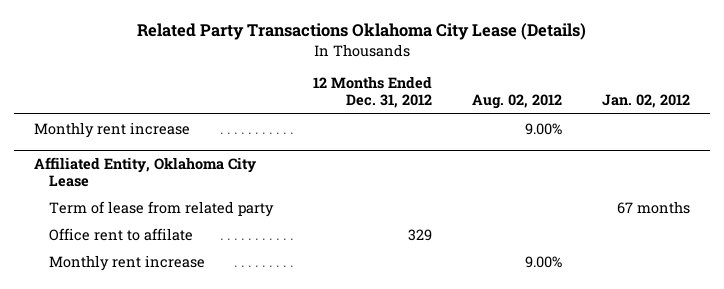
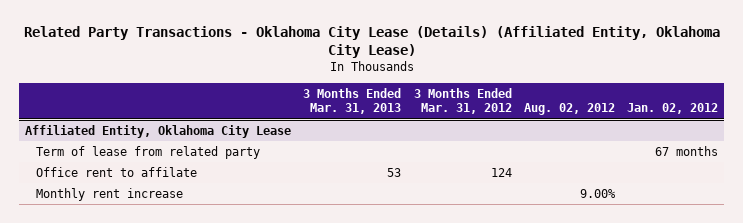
- Related Party Transactions Oklahoma City Lease (Details)
+ Related Party Transactions - Oklahoma City Lease (Details) (Affiliated Entity, Oklahoma City Lease)
- | 12 Months Ended Dec. 31, 2012 | Aug. 02, 2012 | Jan. 02, 2012
+ | 3 Months Ended Mar. 31, 2013 | 3 Months Ended Mar. 31, 2012 | Aug. 02, 2012 | Jan. 02, 2012
- Monthly rent increase | | 9.00% |

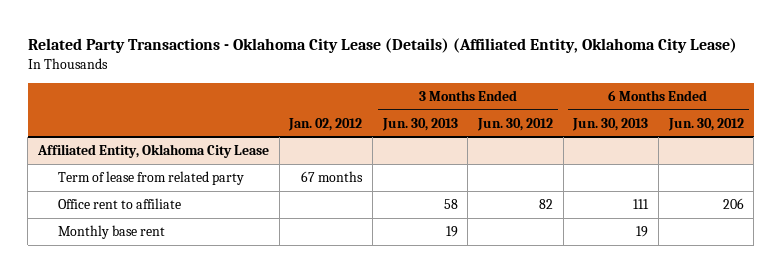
- | 3 Months Ended Mar. 31, 2013 | 3 Months Ended Mar. 31, 2012 | Aug. 02, 2012 | Jan. 02, 2012
+ | Jan. 02, 2012 | 3 Months Ended Jun. 30, 2013 | 3 Months Ended Jun. 30, 2012 | 6 Months Ended Jun. 30, 2013 | 6 Months Ended Jun. 30, 2012
@ Affiliated Entity, Oklahoma City Lease
- Office rent to affilate | 53 | 124 | |
- Monthly rent increase | | | 9.00% |
+ Office rent to affiliate | | 58 | 82 | 111 | 206
+ Monthly base rent | | 19 | | 19 |

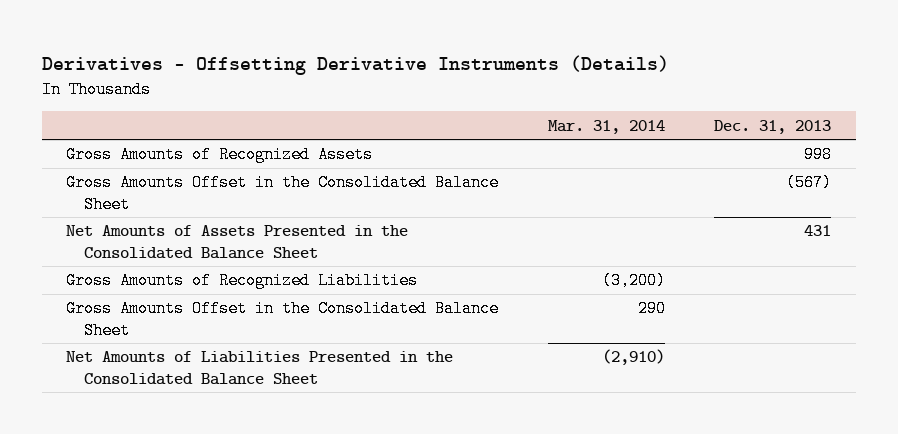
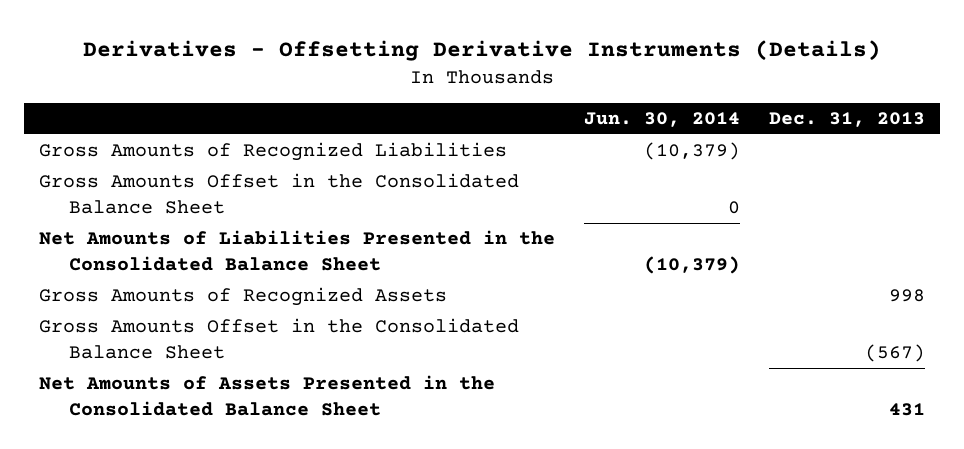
- | Mar. 31, 2014 | Dec. 31, 2013
+ | Jun. 30, 2014 | Dec. 31, 2013
moved down: Gross Amounts of Recognized Assets | | 998
moved down: Gross Amounts Offset in the Consolidated Balance Sheet | | (567)
moved down: Net Amounts of Assets Presented in the Consolidated Balance Sheet | | 431

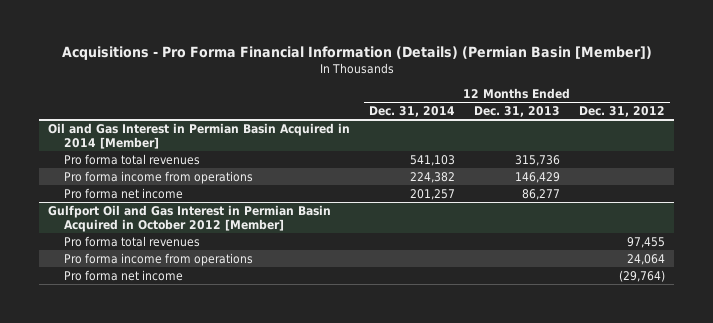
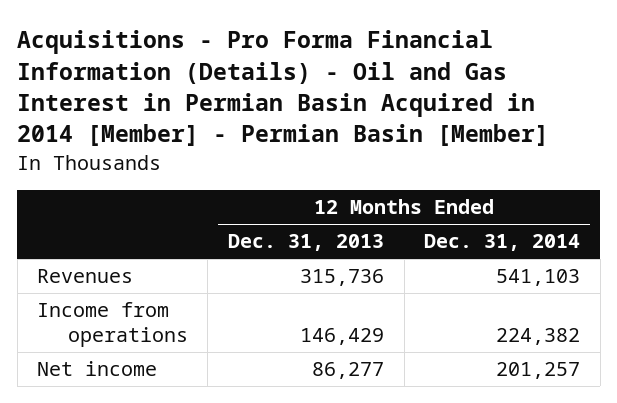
- Acquisitions - Pro Forma Financial Information (Details) (Permian Basin [Member])
+ Acquisitions - Pro Forma Financial Information (Details) - Oil and Gas Interest in Permian Basin Acquired in 2014 [Member] - Permian Basin [Member]
- | 12 Months Ended Dec. 31, 2014 | 12 Months Ended Dec. 31, 2013 | 12 Months Ended Dec. 31, 2012
+ | 12 Months Ended Dec. 31, 2013 | 12 Months Ended Dec. 31, 2014
- Oil and Gas Interest in Permian Basin Acquired in 2014 [Member]
- Pro forma total revenues | 541,103 | 315,736 |
- Pro forma income from operations | 224,382 | 146,429 |
- Pro forma net income | 201,257 | 86,277 |
- Gulfport Oil and Gas Interest in Permian Basin Acquired in October 2012 [Member]
- Pro forma total revenues | | | 97,455
- Pro forma income from operations | | | 24,064
- Pro forma net income | | | (29,764)
+ Revenues | 315,736 | 541,103
+ Income from operations | 146,429 | 224,382
+ Net income | 86,277 | 201,257

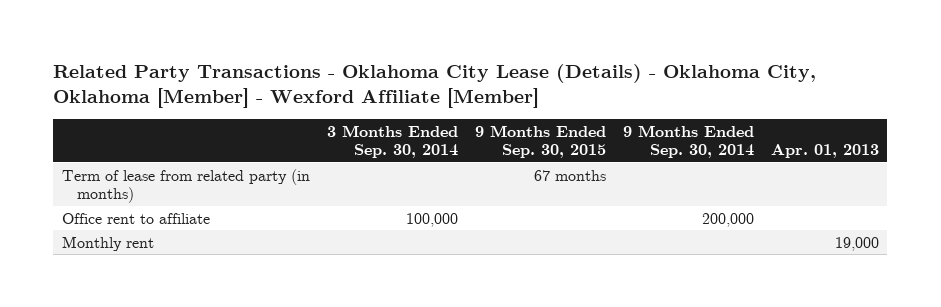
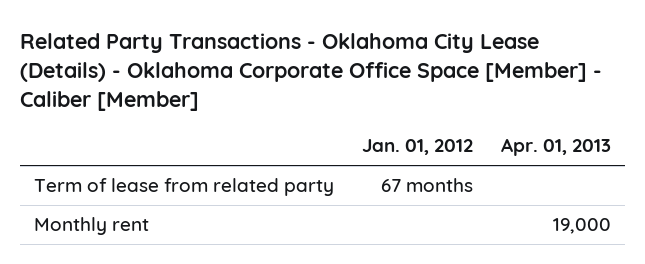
- Related Party Transactions - Oklahoma City Lease (Details) - Oklahoma City, Oklahoma [Member] - Wexford Affiliate [Member]
+ Related Party Transactions - Oklahoma City Lease (Details) - Oklahoma Corporate Office Space [Member] - Caliber [Member]
- | 3 Months Ended Sep. 30, 2014 | 9 Months Ended Sep. 30, 2015 | 9 Months Ended Sep. 30, 2014 | Apr. 01, 2013
+ | Jan. 01, 2012 | Apr. 01, 2013
- Term of lease from related party (in months) | | 67 months | |
- Office rent to affiliate | 100,000 | | 200,000 |
+ Term of lease from related party | 67 months |

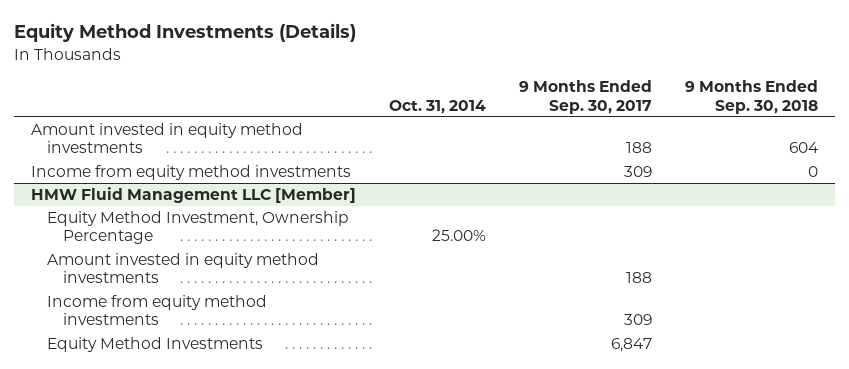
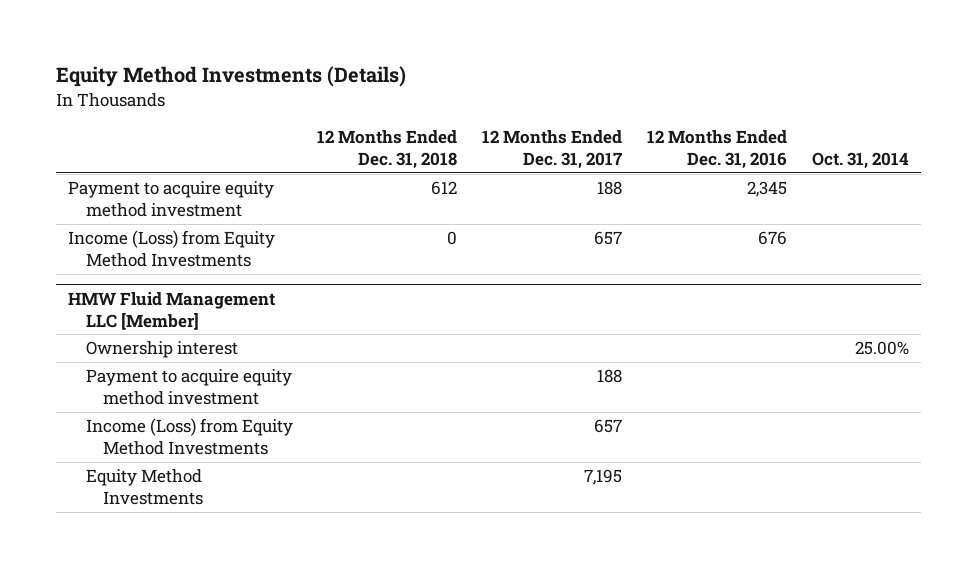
- | Oct. 31, 2014 | 9 Months Ended Sep. 30, 2017 | 9 Months Ended Sep. 30, 2018
+ | 12 Months Ended Dec. 31, 2018 | 12 Months Ended Dec. 31, 2017 | 12 Months Ended Dec. 31, 2016 | Oct. 31, 2014
- Amount invested in equity method investments | | 188 | 604
- Income from equity method investments | | 309 | 0
+ Payment to acquire equity method investment | 612 | 188 | 2,345 |
+ Income (Loss) from Equity Method Investments | 0 | 657 | 676 |
@ HMW Fluid Management LLC [Member]
- Equity Method Investment, Ownership Percentage | 25.00% | |
- Amount invested in equity method investments | | 188 |
- Income from equity method investments | | 309 |
+ Ownership interest | | | | 25.00%
+ Payment to acquire equity method investment | | 188 | |
+ Income (Loss) from Equity Method Investments | | 657 | |

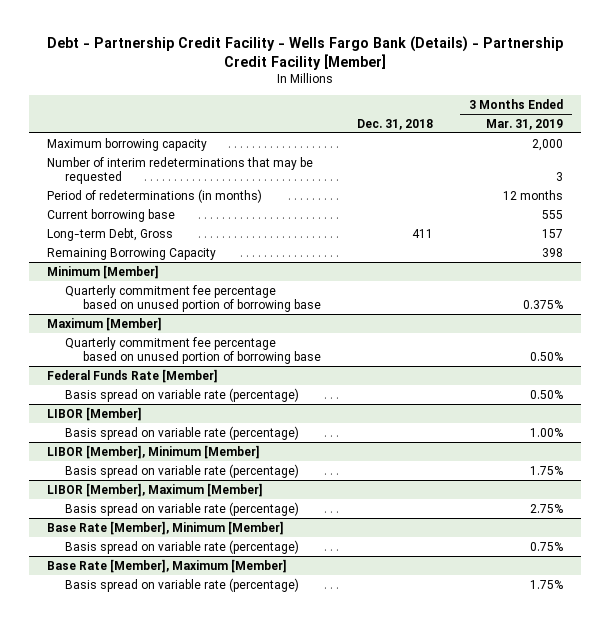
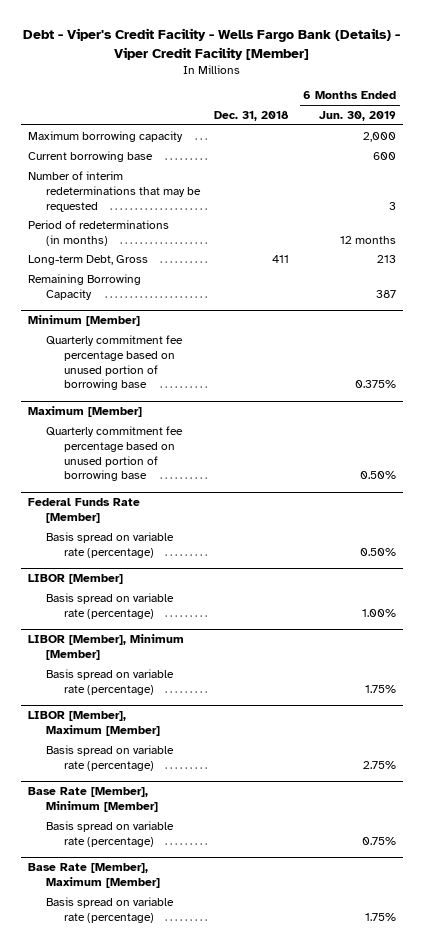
- Debt - Partnership Credit Facility - Wells Fargo Bank (Details) - Partnership Credit Facility [Member]
+ Debt - Viper's Credit Facility - Wells Fargo Bank (Details) - Viper Credit Facility [Member]
- | Dec. 31, 2018 | 3 Months Ended Mar. 31, 2019
+ | Dec. 31, 2018 | 6 Months Ended Jun. 30, 2019
moved up: Current borrowing base | | 600

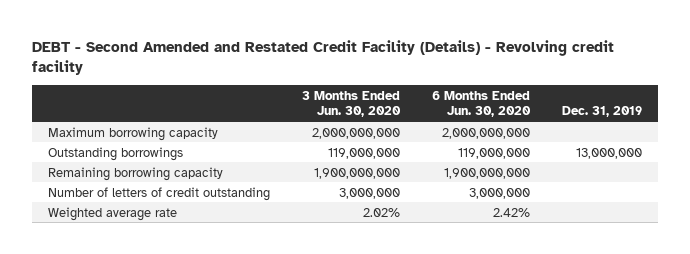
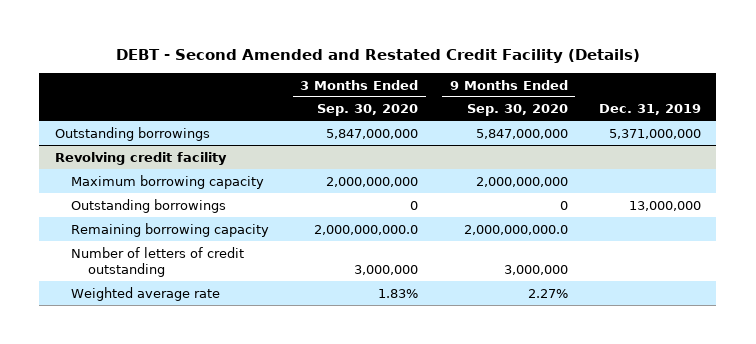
- DEBT - Second Amended and Restated Credit Facility (Details) - Revolving credit facility
+ DEBT - Second Amended and Restated Credit Facility (Details)
- | 3 Months Ended Jun. 30, 2020 | 6 Months Ended Jun. 30, 2020 | Dec. 31, 2019
+ | 3 Months Ended Sep. 30, 2020 | 9 Months Ended Sep. 30, 2020 | Dec. 31, 2019
- Maximum borrowing capacity | 2,000,000,000 | 2,000,000,000 |
- Outstanding borrowings | 119,000,000 | 119,000,000 | 13,000,000
- Remaining borrowing capacity | 1,900,000,000 | 1,900,000,000 |
- Number of letters of credit outstanding | 3,000,000 | 3,000,000 |
- Weighted average rate | 2.02% | 2.42% |
+ Outstanding borrowings | 5,847,000,000 | 5,847,000,000 | 5,371,000,000
+ Revolving credit facility
+ Maximum borrowing capacity | 2,000,000,000 | 2,000,000,000 |
+ Outstanding borrowings | 0 | 0 | 13,000,000
+ Remaining borrowing capacity | 2,000,000,000.0 | 2,000,000,000.0 |
+ Number of letters of credit outstanding | 3,000,000 | 3,000,000 |
+ Weighted average rate | 1.83% | 2.27% |

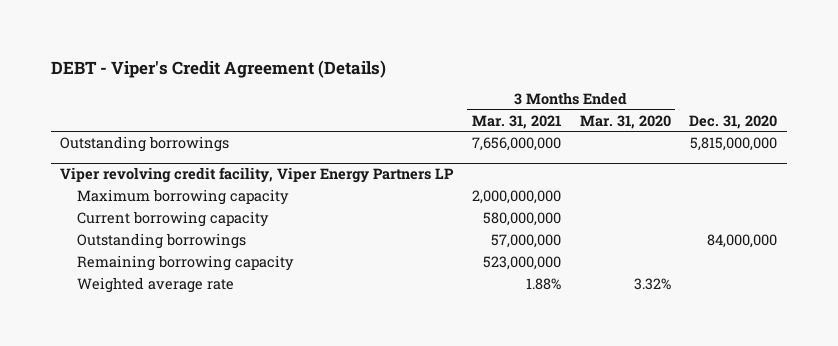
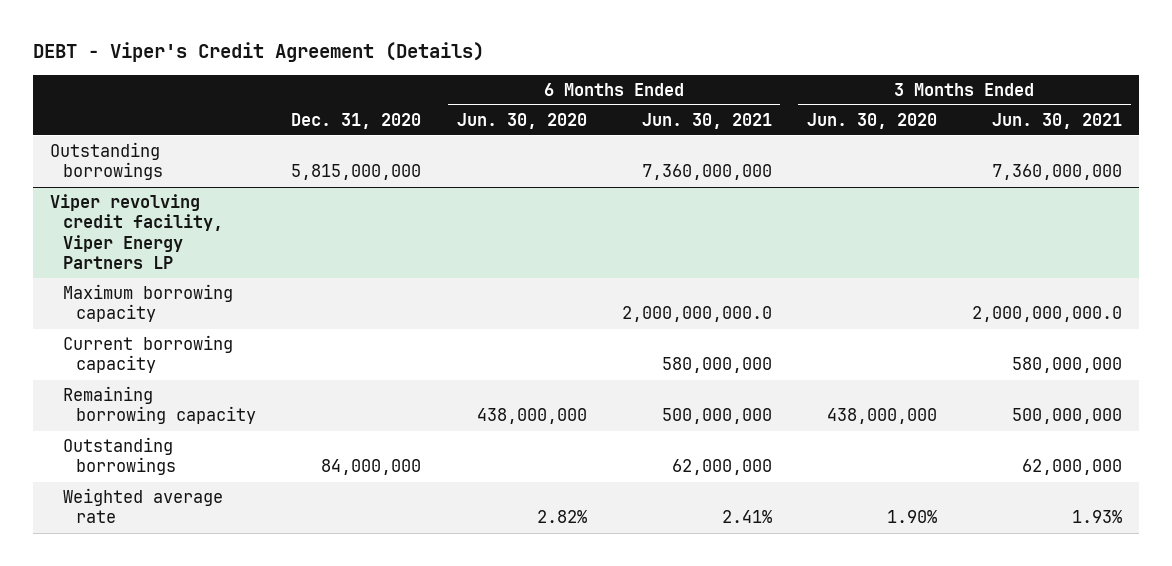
- | 3 Months Ended Mar. 31, 2021 | 3 Months Ended Mar. 31, 2020 | Dec. 31, 2020
+ | Dec. 31, 2020 | 6 Months Ended Jun. 30, 2020 | 6 Months Ended Jun. 30, 2021 | 3 Months Ended Jun. 30, 2020 | 3 Months Ended Jun. 30, 2021
@ Viper revolving credit facility, Viper Energy Partners LP
moved down: Outstanding borrowings | 84,000,000 | | 62,000,000 | | 62,000,000

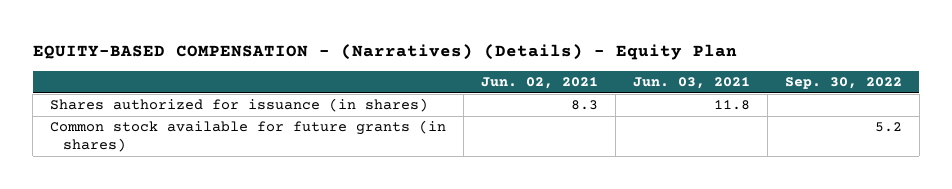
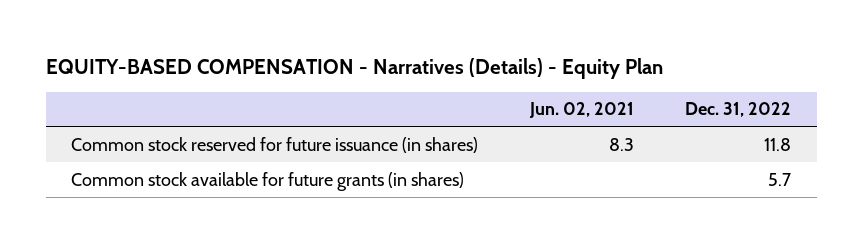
- EQUITY-BASED COMPENSATION - (Narratives) (Details) - Equity Plan
+ EQUITY-BASED COMPENSATION - Narratives (Details) - Equity Plan
- | Jun. 02, 2021 | Jun. 03, 2021 | Sep. 30, 2022
+ | Jun. 02, 2021 | Dec. 31, 2022
- Shares authorized for issuance (in shares) | 8.3 | 11.8 |
+ Common stock reserved for future issuance (in shares) | 8.3 | 11.8

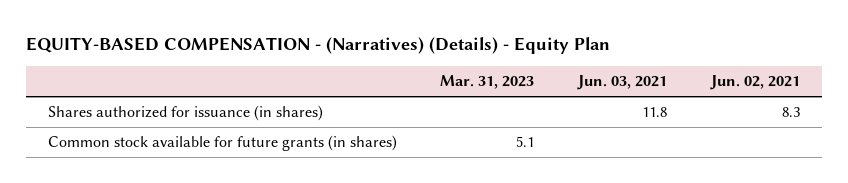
- EQUITY-BASED COMPENSATION - Narratives (Details) - Equity Plan
+ EQUITY-BASED COMPENSATION - (Narratives) (Details) - Equity Plan
- | Jun. 02, 2021 | Dec. 31, 2022
+ | Mar. 31, 2023 | Jun. 03, 2021 | Jun. 02, 2021
- Common stock reserved for future issuance (in shares) | 8.3 | 11.8
+ Shares authorized for issuance (in shares) | | 11.8 | 8.3

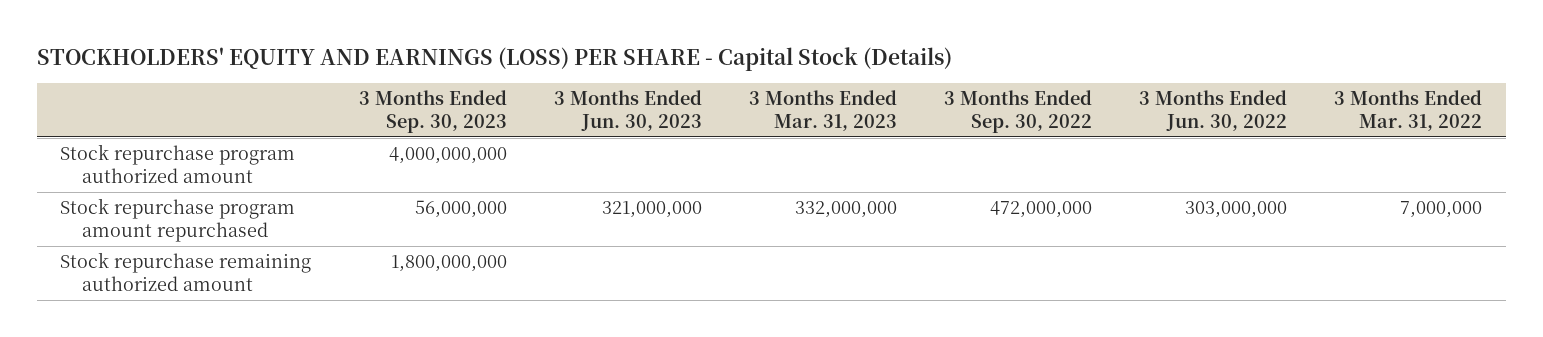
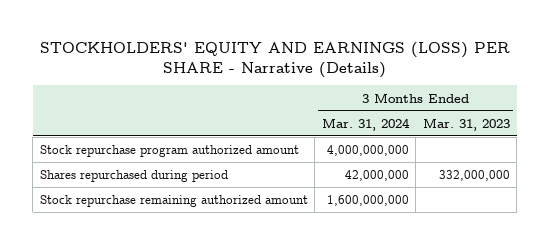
- STOCKHOLDERS' EQUITY AND EARNINGS (LOSS) PER SHARE - Capital Stock (Details)
+ STOCKHOLDERS' EQUITY AND EARNINGS (LOSS) PER SHARE - Narrative (Details)
- | 3 Months Ended Sep. 30, 2023 | 3 Months Ended Jun. 30, 2023 | 3 Months Ended Mar. 31, 2023 | 3 Months Ended Sep. 30, 2022 | 3 Months Ended Jun. 30, 2022 | 3 Months Ended Mar. 31, 2022
+ | 3 Months Ended Mar. 31, 2024 | 3 Months Ended Mar. 31, 2023
- Stock repurchase program amount repurchased | 56,000,000 | 321,000,000 | 332,000,000 | 472,000,000 | 303,000,000 | 7,000,000
+ Shares repurchased during period | 42,000,000 | 332,000,000

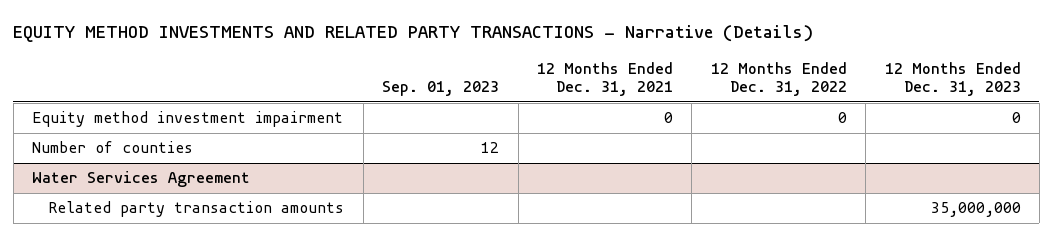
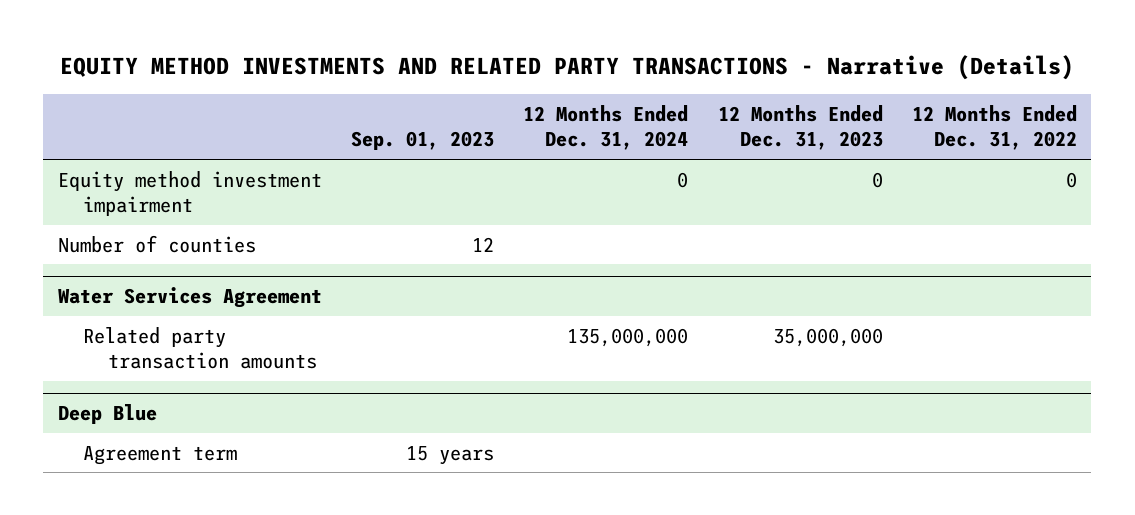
- | Sep. 01, 2023 | 12 Months Ended Dec. 31, 2021 | 12 Months Ended Dec. 31, 2022 | 12 Months Ended Dec. 31, 2023
+ | Sep. 01, 2023 | 12 Months Ended Dec. 31, 2024 | 12 Months Ended Dec. 31, 2023 | 12 Months Ended Dec. 31, 2022
+ Deep Blue
+ Agreement term | 15 years | | |

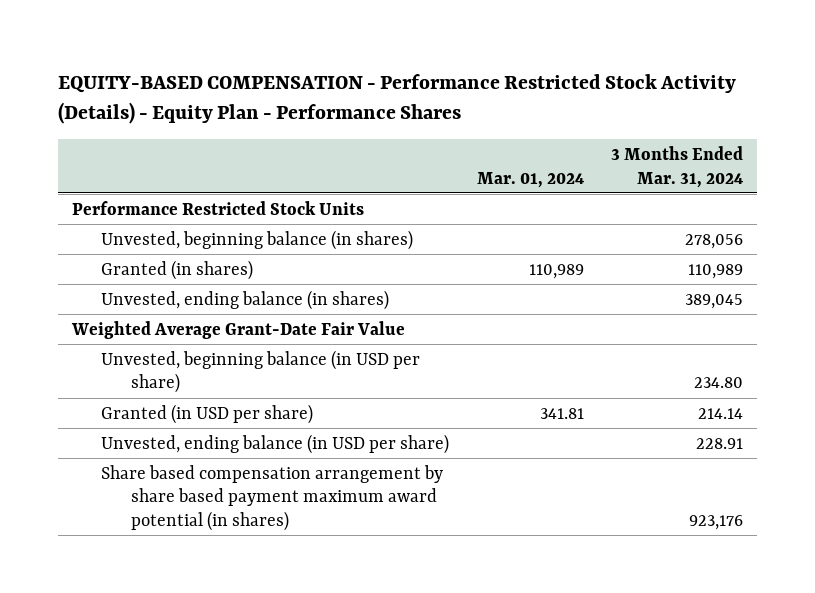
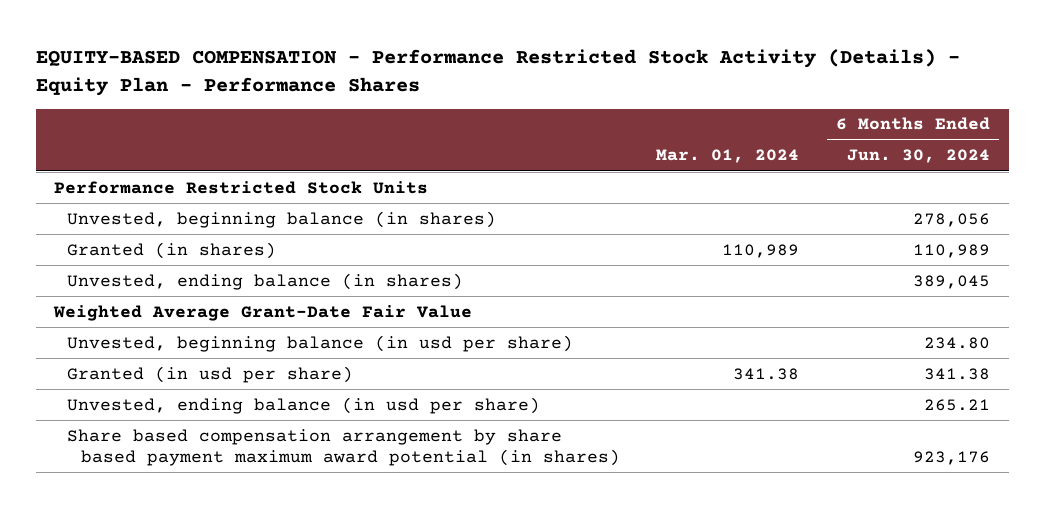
- | Mar. 01, 2024 | 3 Months Ended Mar. 31, 2024
+ | Mar. 01, 2024 | 6 Months Ended Jun. 30, 2024
- Unvested, beginning balance (in USD per share) | | 234.80
- Granted (in USD per share) | 341.81 | 214.14
- Unvested, ending balance (in USD per share) | | 228.91
+ Unvested, beginning balance (in usd per share) | | 234.80
+ Granted (in usd per share) | 341.38 | 341.38
+ Unvested, ending balance (in usd per share) | | 265.21

